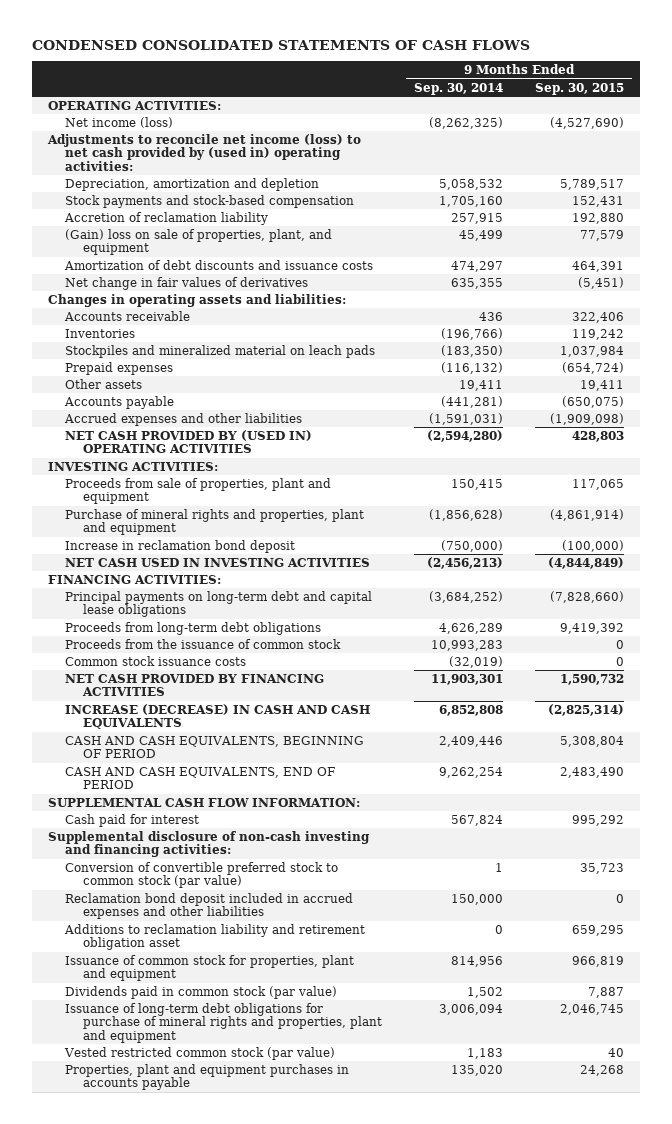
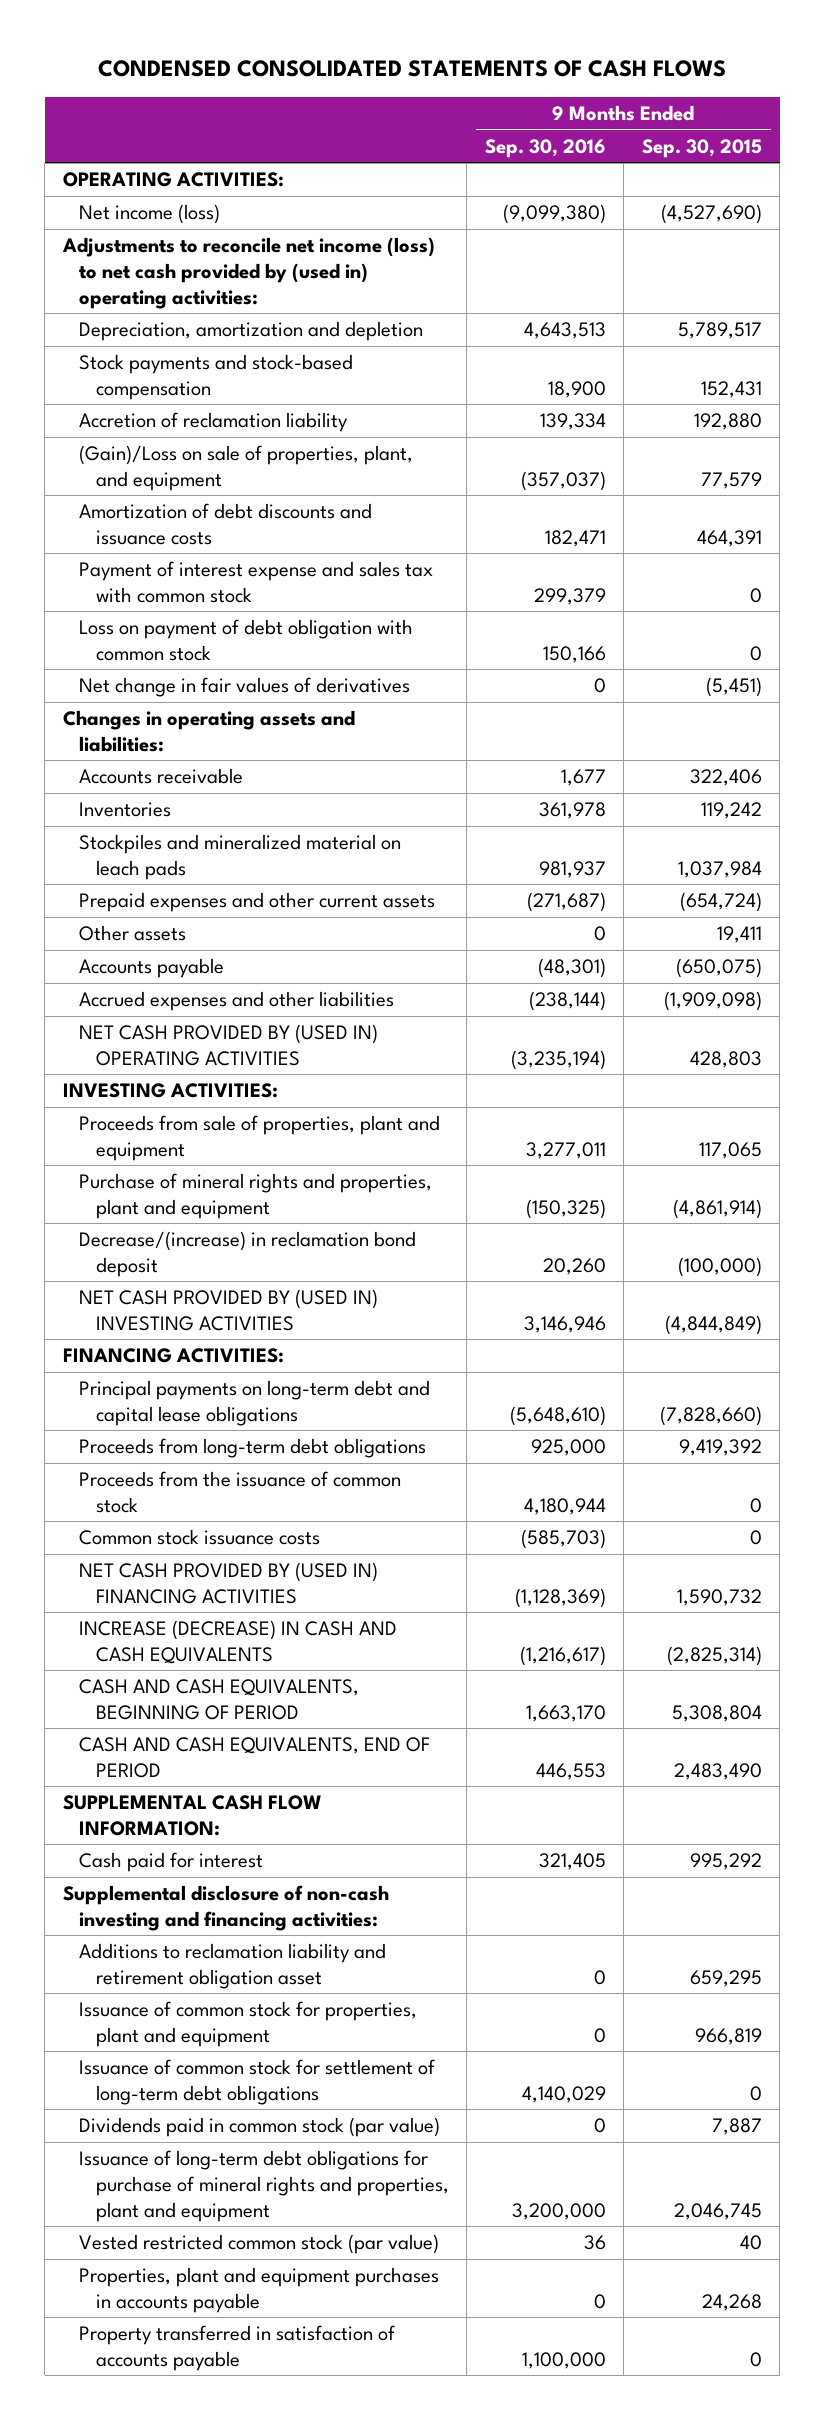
- | 9 Months Ended Sep. 30, 2014 | 9 Months Ended Sep. 30, 2015
+ | 9 Months Ended Sep. 30, 2016 | 9 Months Ended Sep. 30, 2015
- (Gain) loss on sale of properties, plant, and equipment | 45,499 | 77,579
+ (Gain)/Loss on sale of properties, plant, and equipment | (357,037) | 77,579
+ Payment of interest expense and sales tax with common stock | 299,379 | 0
+ Loss on payment of debt obligation with common stock | 150,166 | 0
- Prepaid expenses | (116,132) | (654,724)
+ Prepaid expenses and other current assets | (271,687) | (654,724)
- Increase in reclamation bond deposit | (750,000) | (100,000)
- NET CASH USED IN INVESTING ACTIVITIES | (2,456,213) | (4,844,849)
+ Decrease/(increase) in reclamation bond deposit | 20,260 | (100,000)
+ NET CASH PROVIDED BY (USED IN) INVESTING ACTIVITIES | 3,146,946 | (4,844,849)
- NET CASH PROVIDED BY FINANCING ACTIVITIES | 11,903,301 | 1,590,732
+ NET CASH PROVIDED BY (USED IN) FINANCING ACTIVITIES | (1,128,369) | 1,590,732
- Conversion of convertible preferred stock to common stock (par value) | 1 | 35,723
- Reclamation bond deposit included in accrued expenses and other liabilities | 150,000 | 0
+ Issuance of common stock for settlement of long-term debt obligations | 4,140,029 | 0
+ Property transferred in satisfaction of accounts payable | 1,100,000 | 0

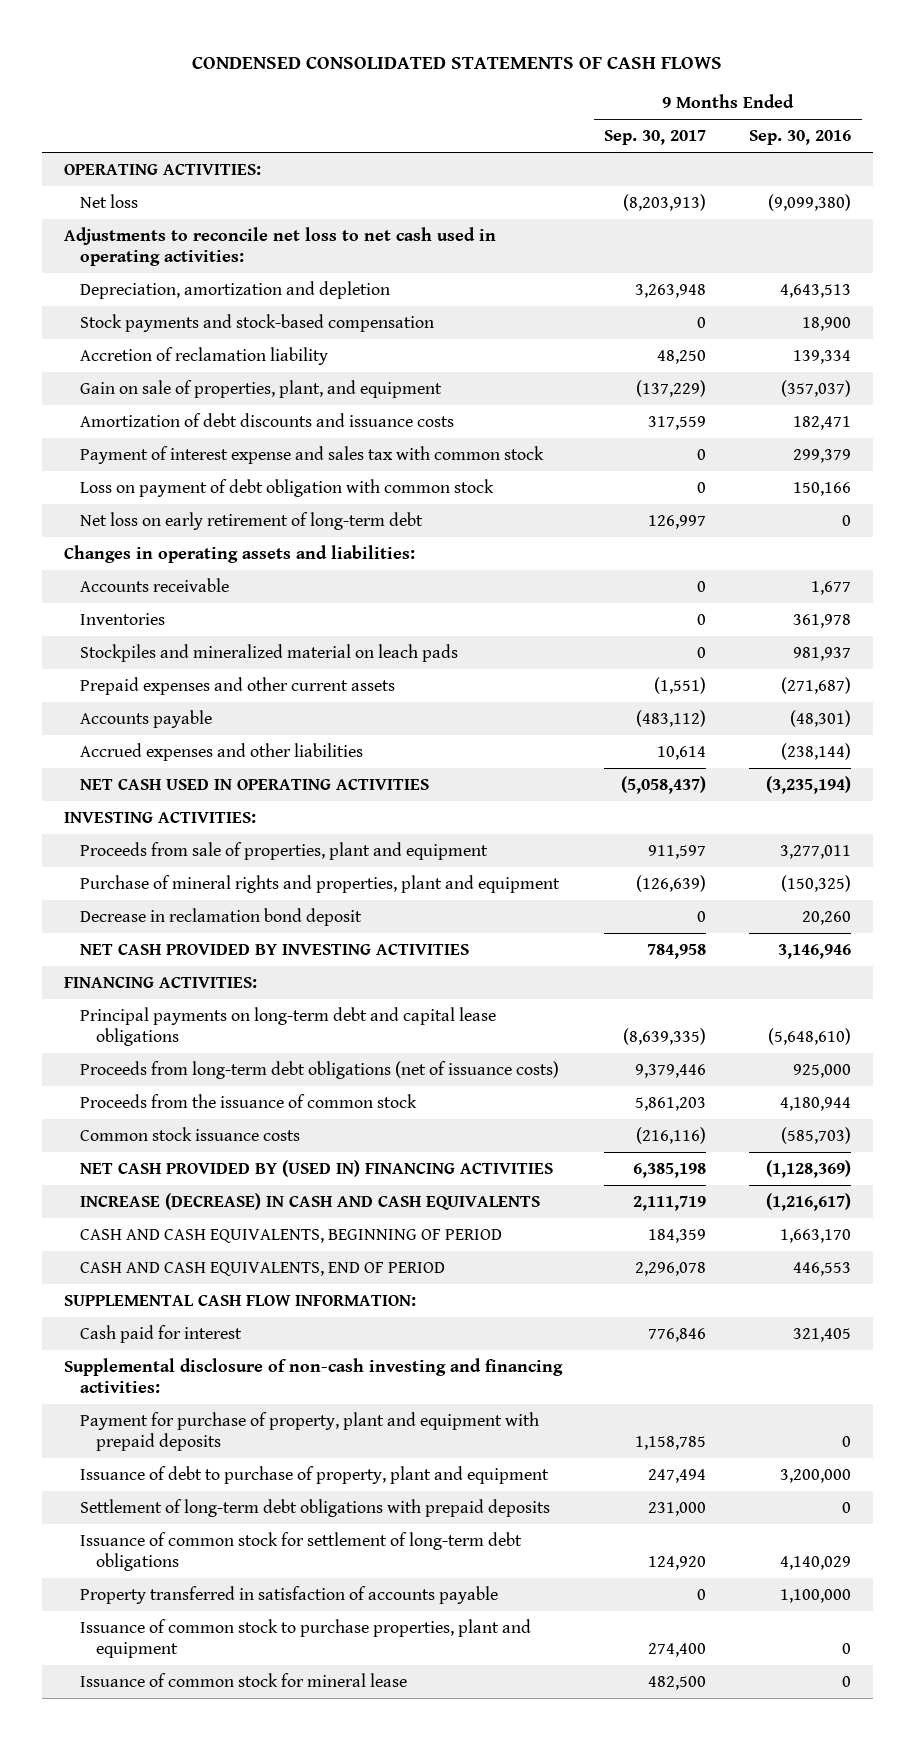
- | 9 Months Ended Sep. 30, 2016 | 9 Months Ended Sep. 30, 2015
+ | 9 Months Ended Sep. 30, 2017 | 9 Months Ended Sep. 30, 2016
- Net income (loss) | (9,099,380) | (4,527,690)
- Adjustments to reconcile net income (loss) to net cash provided by (used in) operating activities:
+ Net loss | (8,203,913) | (9,099,380)
+ Adjustments to reconcile net loss to net cash used in operating activities:
- (Gain)/Loss on sale of properties, plant, and equipment | (357,037) | 77,579
+ Gain on sale of properties, plant, and equipment | (137,229) | (357,037)
- Net change in fair values of derivatives | 0 | (5,451)
+ Net loss on early retirement of long-term debt | 126,997 | 0
- Other assets | 0 | 19,411
- NET CASH PROVIDED BY (USED IN) OPERATING ACTIVITIES | (3,235,194) | 428,803
+ NET CASH USED IN OPERATING ACTIVITIES | (5,058,437) | (3,235,194)
- Decrease/(increase) in reclamation bond deposit | 20,260 | (100,000)
- NET CASH PROVIDED BY (USED IN) INVESTING ACTIVITIES | 3,146,946 | (4,844,849)
+ Decrease in reclamation bond deposit | 0 | 20,260
+ NET CASH PROVIDED BY INVESTING ACTIVITIES | 784,958 | 3,146,946
- Proceeds from long-term debt obligations | 925,000 | 9,419,392
+ Proceeds from long-term debt obligations (net of issuance costs) | 9,379,446 | 925,000
- Additions to reclamation liability and retirement obligation asset | 0 | 659,295
- Issuance of common stock for properties, plant and equipment | 0 | 966,819
+ Payment for purchase of property, plant and equipment with prepaid deposits | 1,158,785 | 0
+ Issuance of debt to purchase of property, plant and equipment | 247,494 | 3,200,000
+ Settlement of long-term debt obligations with prepaid deposits | 231,000 | 0
- Dividends paid in common stock (par value) | 0 | 7,887
- Issuance of long-term debt obligations for purchase of mineral rights and properties, plant and equipment | 3,200,000 | 2,046,745
- Vested restricted common stock (par value) | 36 | 40
- Properties, plant and equipment purchases in accounts payable | 0 | 24,268
+ Issuance of common stock to purchase properties, plant and equipment | 274,400 | 0
+ Issuance of common stock for mineral lease | 482,500 | 0

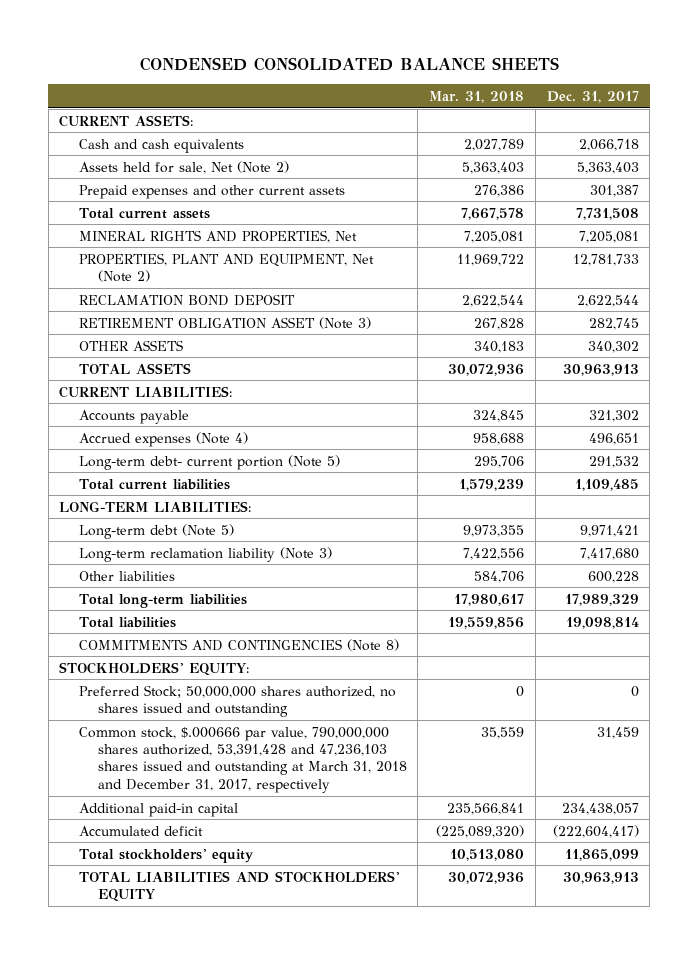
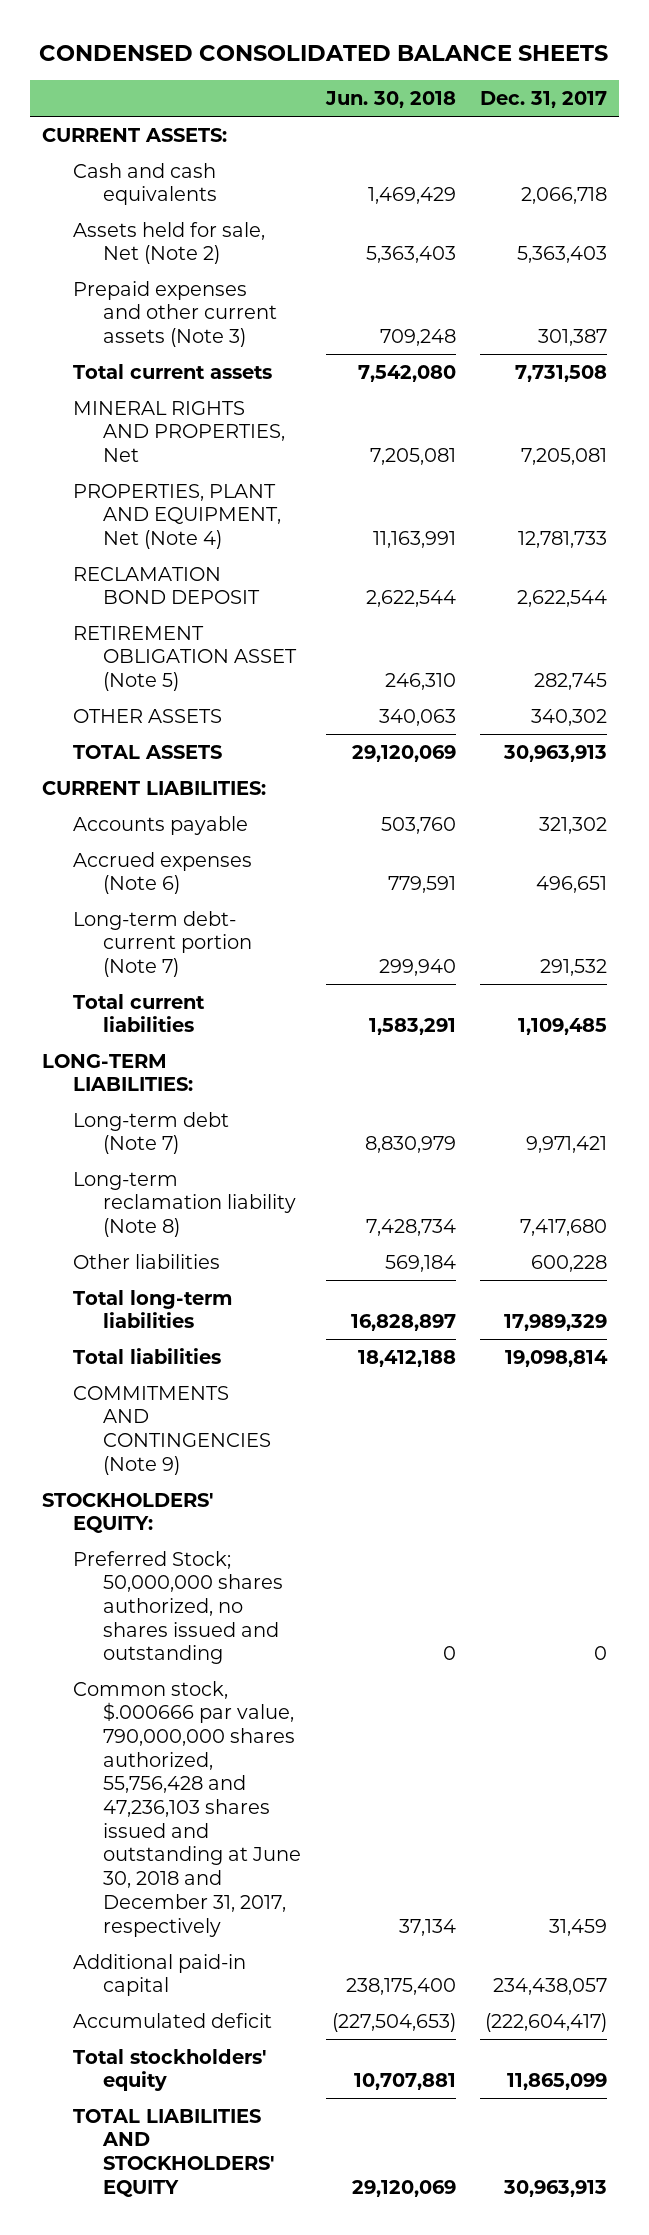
- | Mar. 31, 2018 | Dec. 31, 2017
+ | Jun. 30, 2018 | Dec. 31, 2017
- Prepaid expenses and other current assets | 276,386 | 301,387
+ Prepaid expenses and other current assets (Note 3) | 709,248 | 301,387
- PROPERTIES, PLANT AND EQUIPMENT, Net (Note 2) | 11,969,722 | 12,781,733
+ PROPERTIES, PLANT AND EQUIPMENT, Net (Note 4) | 11,163,991 | 12,781,733
- RETIREMENT OBLIGATION ASSET (Note 3) | 267,828 | 282,745
+ RETIREMENT OBLIGATION ASSET (Note 5) | 246,310 | 282,745
- Accrued expenses (Note 4) | 958,688 | 496,651
- Long-term debt- current portion (Note 5) | 295,706 | 291,532
+ Accrued expenses (Note 6) | 779,591 | 496,651
+ Long-term debt- current portion (Note 7) | 299,940 | 291,532
- Long-term debt (Note 5) | 9,973,355 | 9,971,421
- Long-term reclamation liability (Note 3) | 7,422,556 | 7,417,680
+ Long-term debt (Note 7) | 8,830,979 | 9,971,421
+ Long-term reclamation liability (Note 8) | 7,428,734 | 7,417,680
- COMMITMENTS AND CONTINGENCIES (Note 8)
+ COMMITMENTS AND CONTINGENCIES (Note 9)
- Common stock, $.000666 par value, 790,000,000 shares authorized, 53,391,428 and 47,236,103 shares issued and outstanding at March 31, 2018 and December 31, 2017, respectively | 35,559 | 31,459
+ Common stock, $.000666 par value, 790,000,000 shares authorized, 55,756,428 and 47,236,103 shares issued and outstanding at June 30, 2018 and December 31, 2017, respectively | 37,134 | 31,459

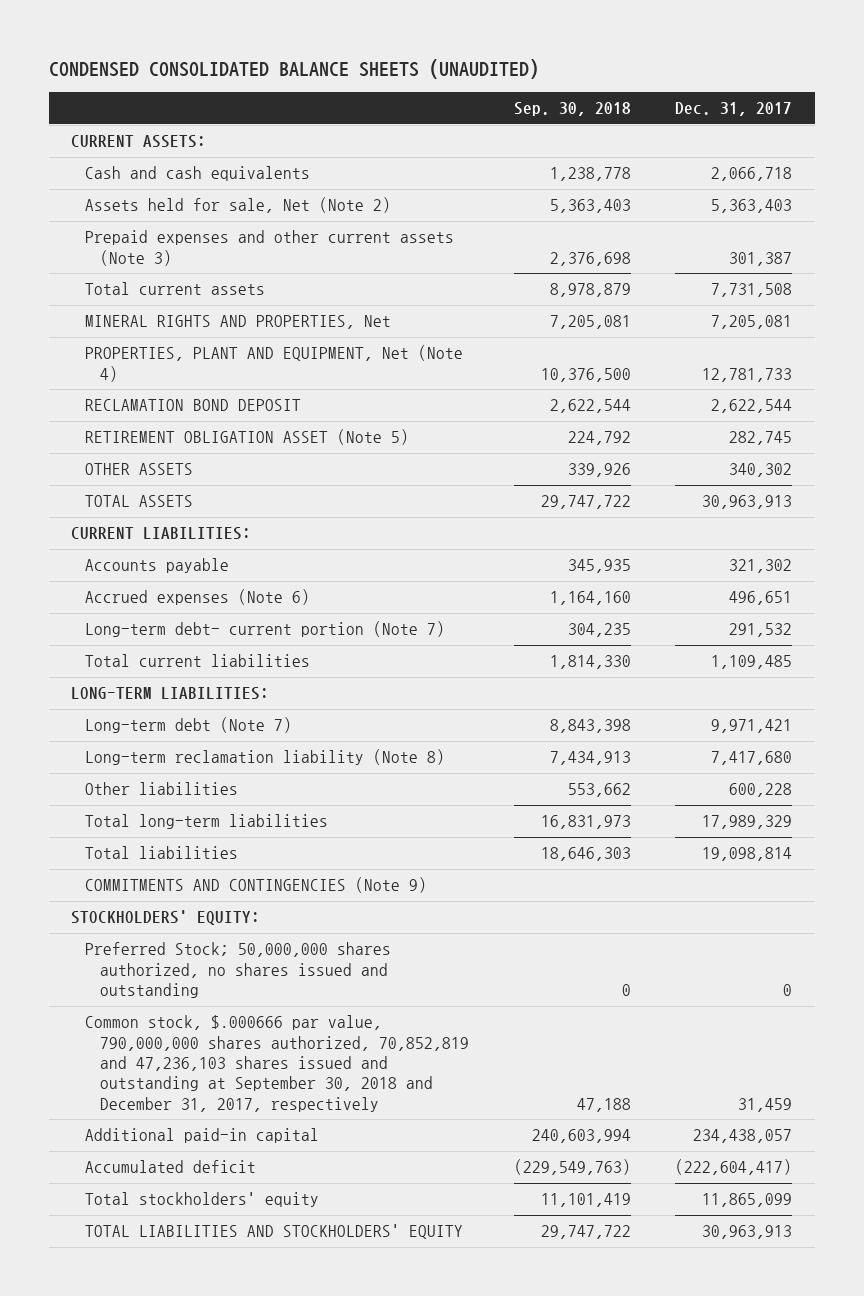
- CONDENSED CONSOLIDATED BALANCE SHEETS
+ CONDENSED CONSOLIDATED BALANCE SHEETS (UNAUDITED)
- | Jun. 30, 2018 | Dec. 31, 2017
+ | Sep. 30, 2018 | Dec. 31, 2017
- Common stock, $.000666 par value, 790,000,000 shares authorized, 55,756,428 and 47,236,103 shares issued and outstanding at June 30, 2018 and December 31, 2017, respectively | 37,134 | 31,459
+ Common stock, $.000666 par value, 790,000,000 shares authorized, 70,852,819 and 47,236,103 shares issued and outstanding at September 30, 2018 and December 31, 2017, respectively | 47,188 | 31,459

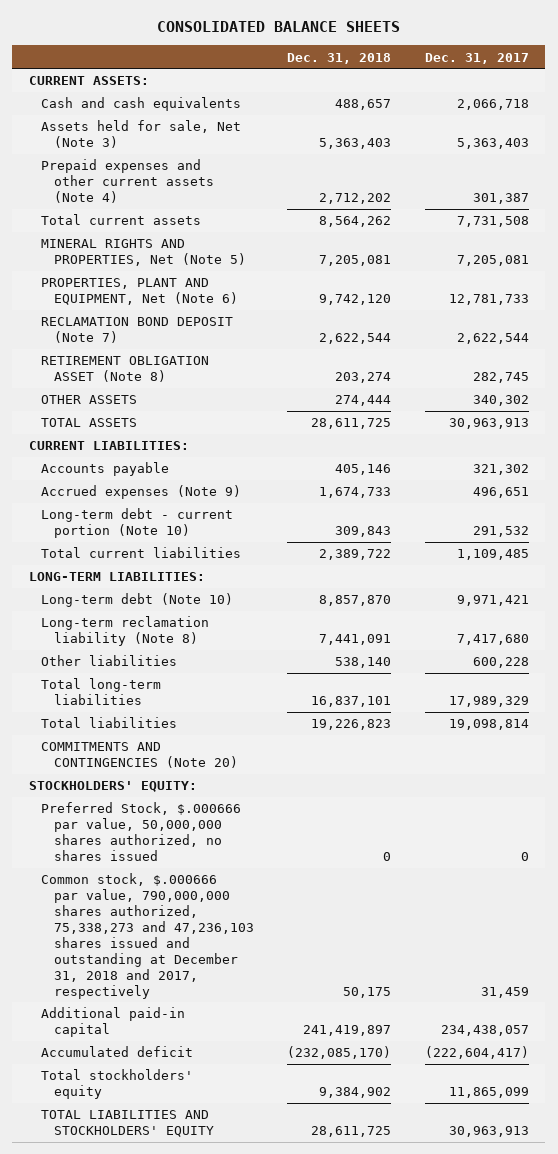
- CONDENSED CONSOLIDATED BALANCE SHEETS (UNAUDITED)
+ CONSOLIDATED BALANCE SHEETS
- | Sep. 30, 2018 | Dec. 31, 2017
+ | Dec. 31, 2018 | Dec. 31, 2017
- Assets held for sale, Net (Note 2) | 5,363,403 | 5,363,403
- Prepaid expenses and other current assets (Note 3) | 2,376,698 | 301,387
+ Assets held for sale, Net (Note 3) | 5,363,403 | 5,363,403
+ Prepaid expenses and other current assets (Note 4) | 2,712,202 | 301,387
- MINERAL RIGHTS AND PROPERTIES, Net | 7,205,081 | 7,205,081
- PROPERTIES, PLANT AND EQUIPMENT, Net (Note 4) | 10,376,500 | 12,781,733
- RECLAMATION BOND DEPOSIT | 2,622,544 | 2,622,544
- RETIREMENT OBLIGATION ASSET (Note 5) | 224,792 | 282,745
+ MINERAL RIGHTS AND PROPERTIES, Net (Note 5) | 7,205,081 | 7,205,081
+ PROPERTIES, PLANT AND EQUIPMENT, Net (Note 6) | 9,742,120 | 12,781,733
+ RECLAMATION BOND DEPOSIT (Note 7) | 2,622,544 | 2,622,544
+ RETIREMENT OBLIGATION ASSET (Note 8) | 203,274 | 282,745
- Accrued expenses (Note 6) | 1,164,160 | 496,651
- Long-term debt- current portion (Note 7) | 304,235 | 291,532
+ Accrued expenses (Note 9) | 1,674,733 | 496,651
+ Long-term debt - current portion (Note 10) | 309,843 | 291,532
- Long-term debt (Note 7) | 8,843,398 | 9,971,421
+ Long-term debt (Note 10) | 8,857,870 | 9,971,421
- COMMITMENTS AND CONTINGENCIES (Note 9)
+ COMMITMENTS AND CONTINGENCIES (Note 20)
- Preferred Stock; 50,000,000 shares authorized, no shares issued and outstanding | 0 | 0
- Common stock, $.000666 par value, 790,000,000 shares authorized, 70,852,819 and 47,236,103 shares issued and outstanding at September 30, 2018 and December 31, 2017, respectively | 47,188 | 31,459
+ Preferred Stock, $.000666 par value, 50,000,000 shares authorized, no shares issued | 0 | 0
+ Common stock, $.000666 par value, 790,000,000 shares authorized, 75,338,273 and 47,236,103 shares issued and outstanding at December 31, 2018 and 2017, respectively | 50,175 | 31,459

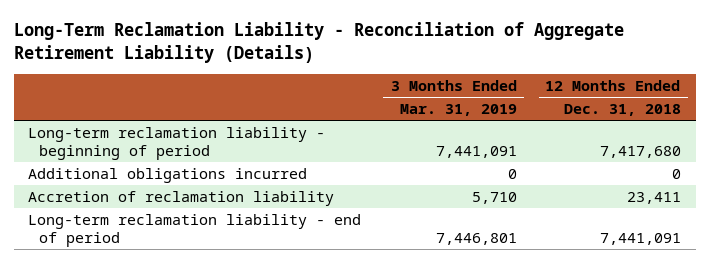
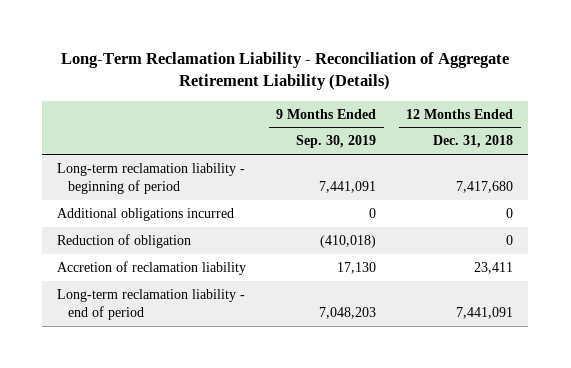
- | 3 Months Ended Mar. 31, 2019 | 12 Months Ended Dec. 31, 2018
+ | 9 Months Ended Sep. 30, 2019 | 12 Months Ended Dec. 31, 2018
+ Reduction of obligation | (410,018) | 0

